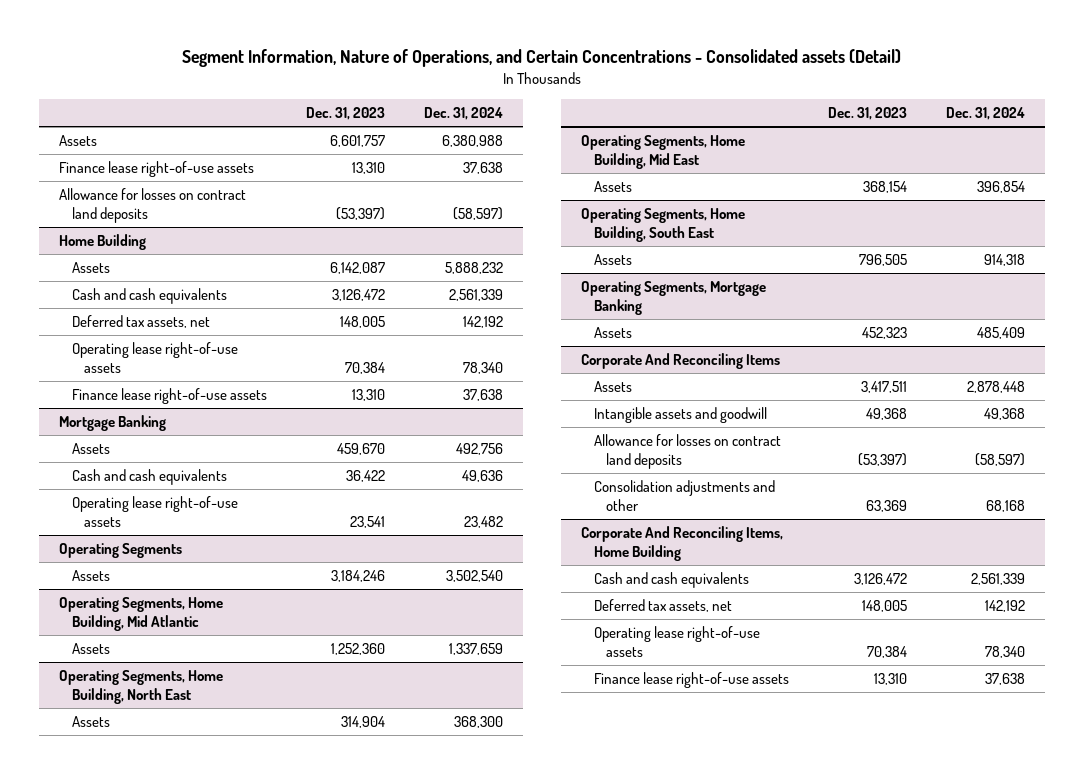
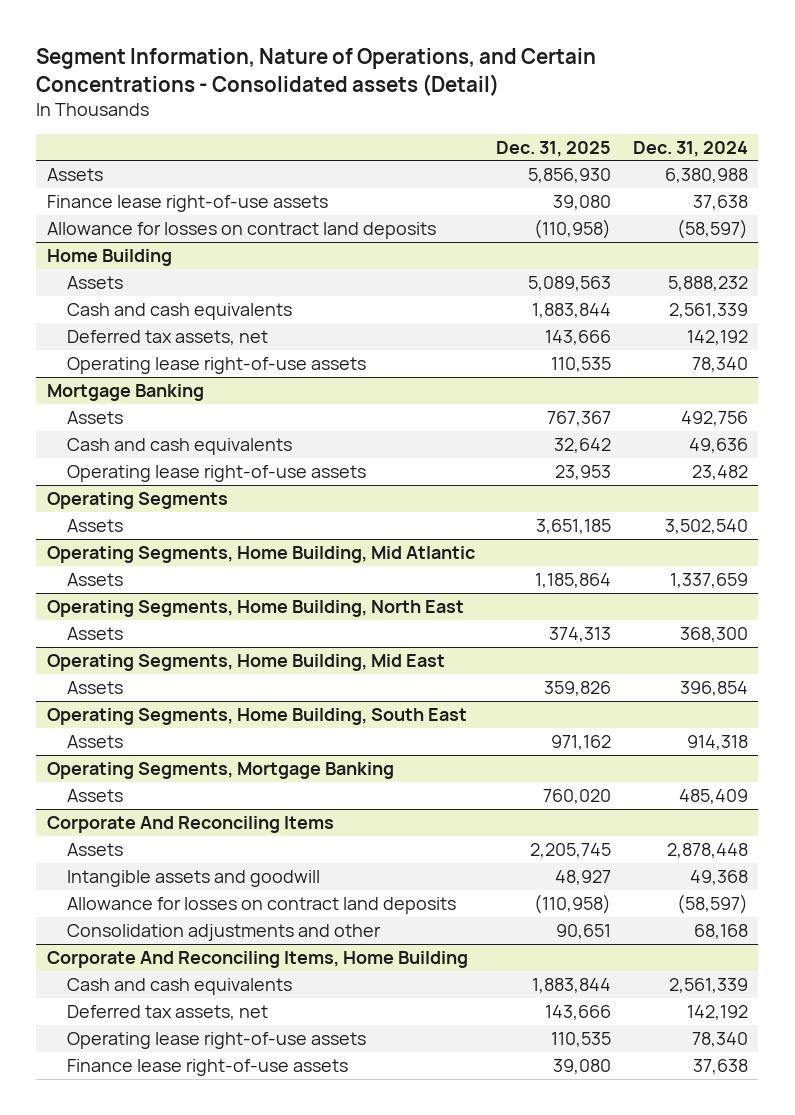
- | Dec. 31, 2023 | Dec. 31, 2024
+ | Dec. 31, 2025 | Dec. 31, 2024
@ Home Building
- Finance lease right-of-use assets | 13,310 | 37,638

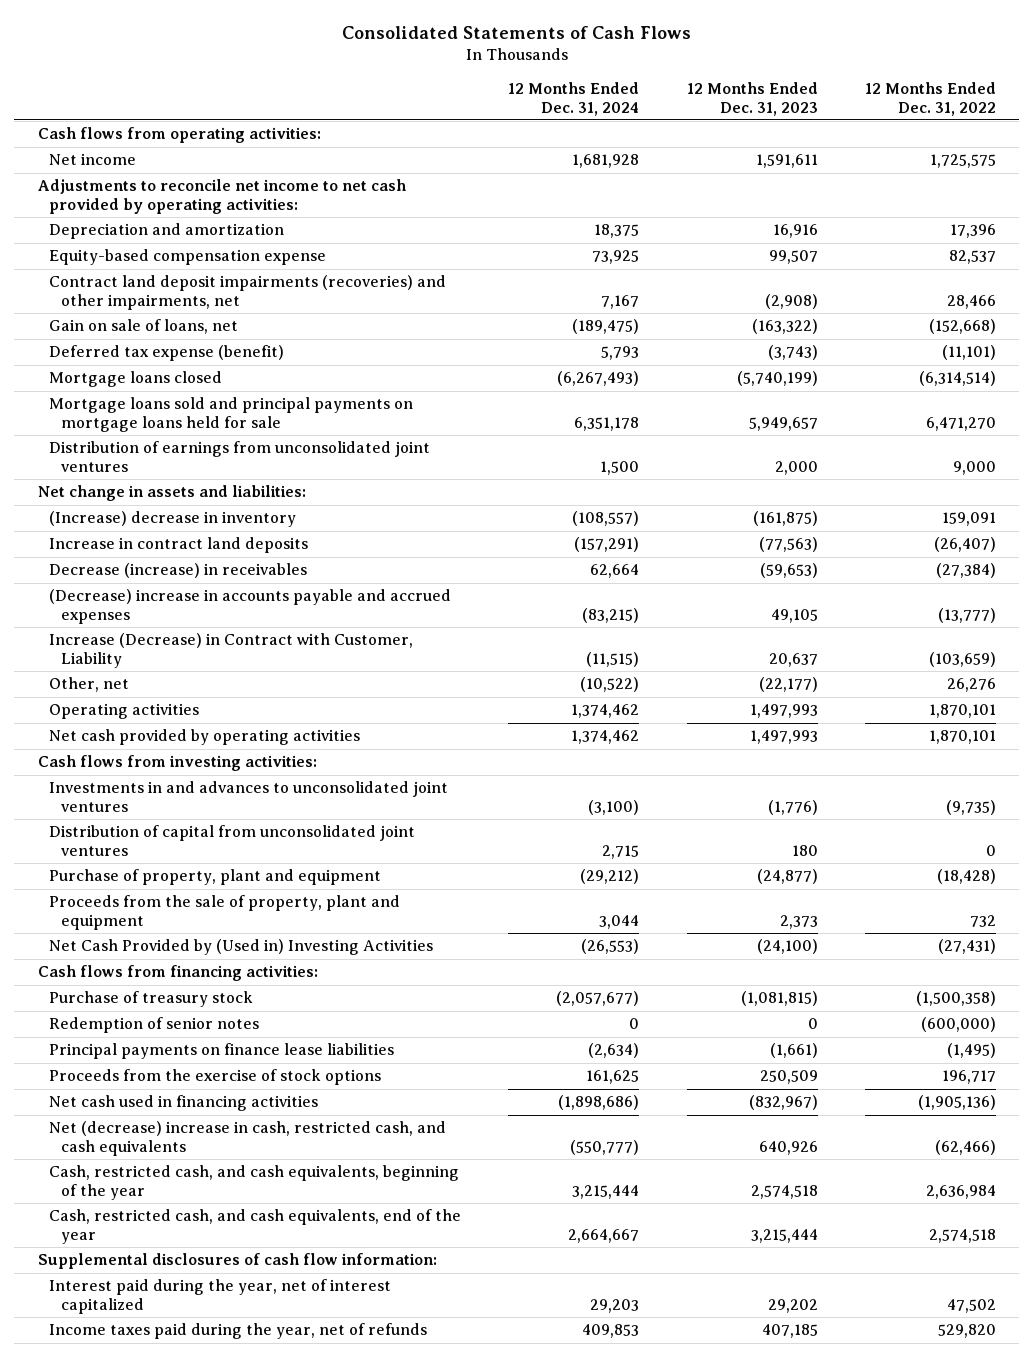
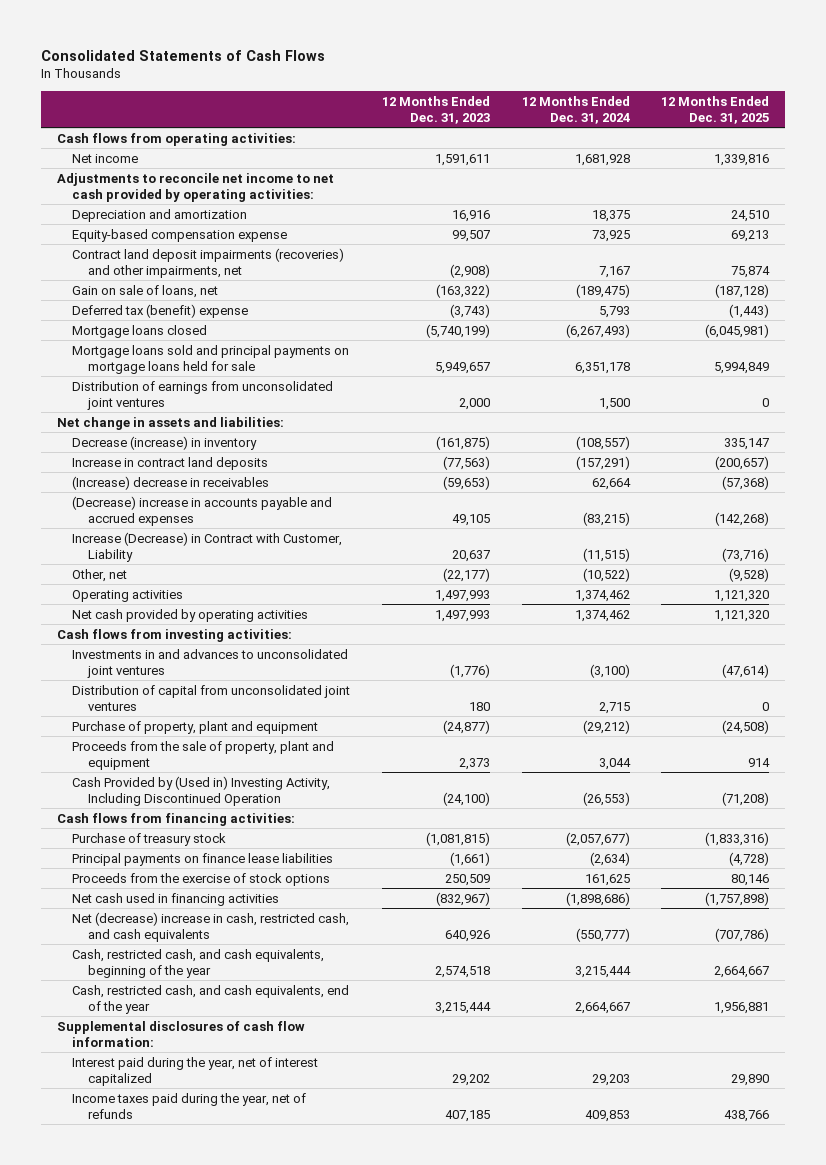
- | 12 Months Ended Dec. 31, 2024 | 12 Months Ended Dec. 31, 2023 | 12 Months Ended Dec. 31, 2022
+ | 12 Months Ended Dec. 31, 2023 | 12 Months Ended Dec. 31, 2024 | 12 Months Ended Dec. 31, 2025
- Deferred tax expense (benefit) | 5,793 | (3,743) | (11,101)
+ Deferred tax (benefit) expense | (3,743) | 5,793 | (1,443)
- (Increase) decrease in inventory | (108,557) | (161,875) | 159,091
+ Decrease (increase) in inventory | (161,875) | (108,557) | 335,147
- Decrease (increase) in receivables | 62,664 | (59,653) | (27,384)
+ (Increase) decrease in receivables | (59,653) | 62,664 | (57,368)
- Net Cash Provided by (Used in) Investing Activities | (26,553) | (24,100) | (27,431)
+ Cash Provided by (Used in) Investing Activity, Including Discontinued Operation | (24,100) | (26,553) | (71,208)
- Redemption of senior notes | 0 | 0 | (600,000)

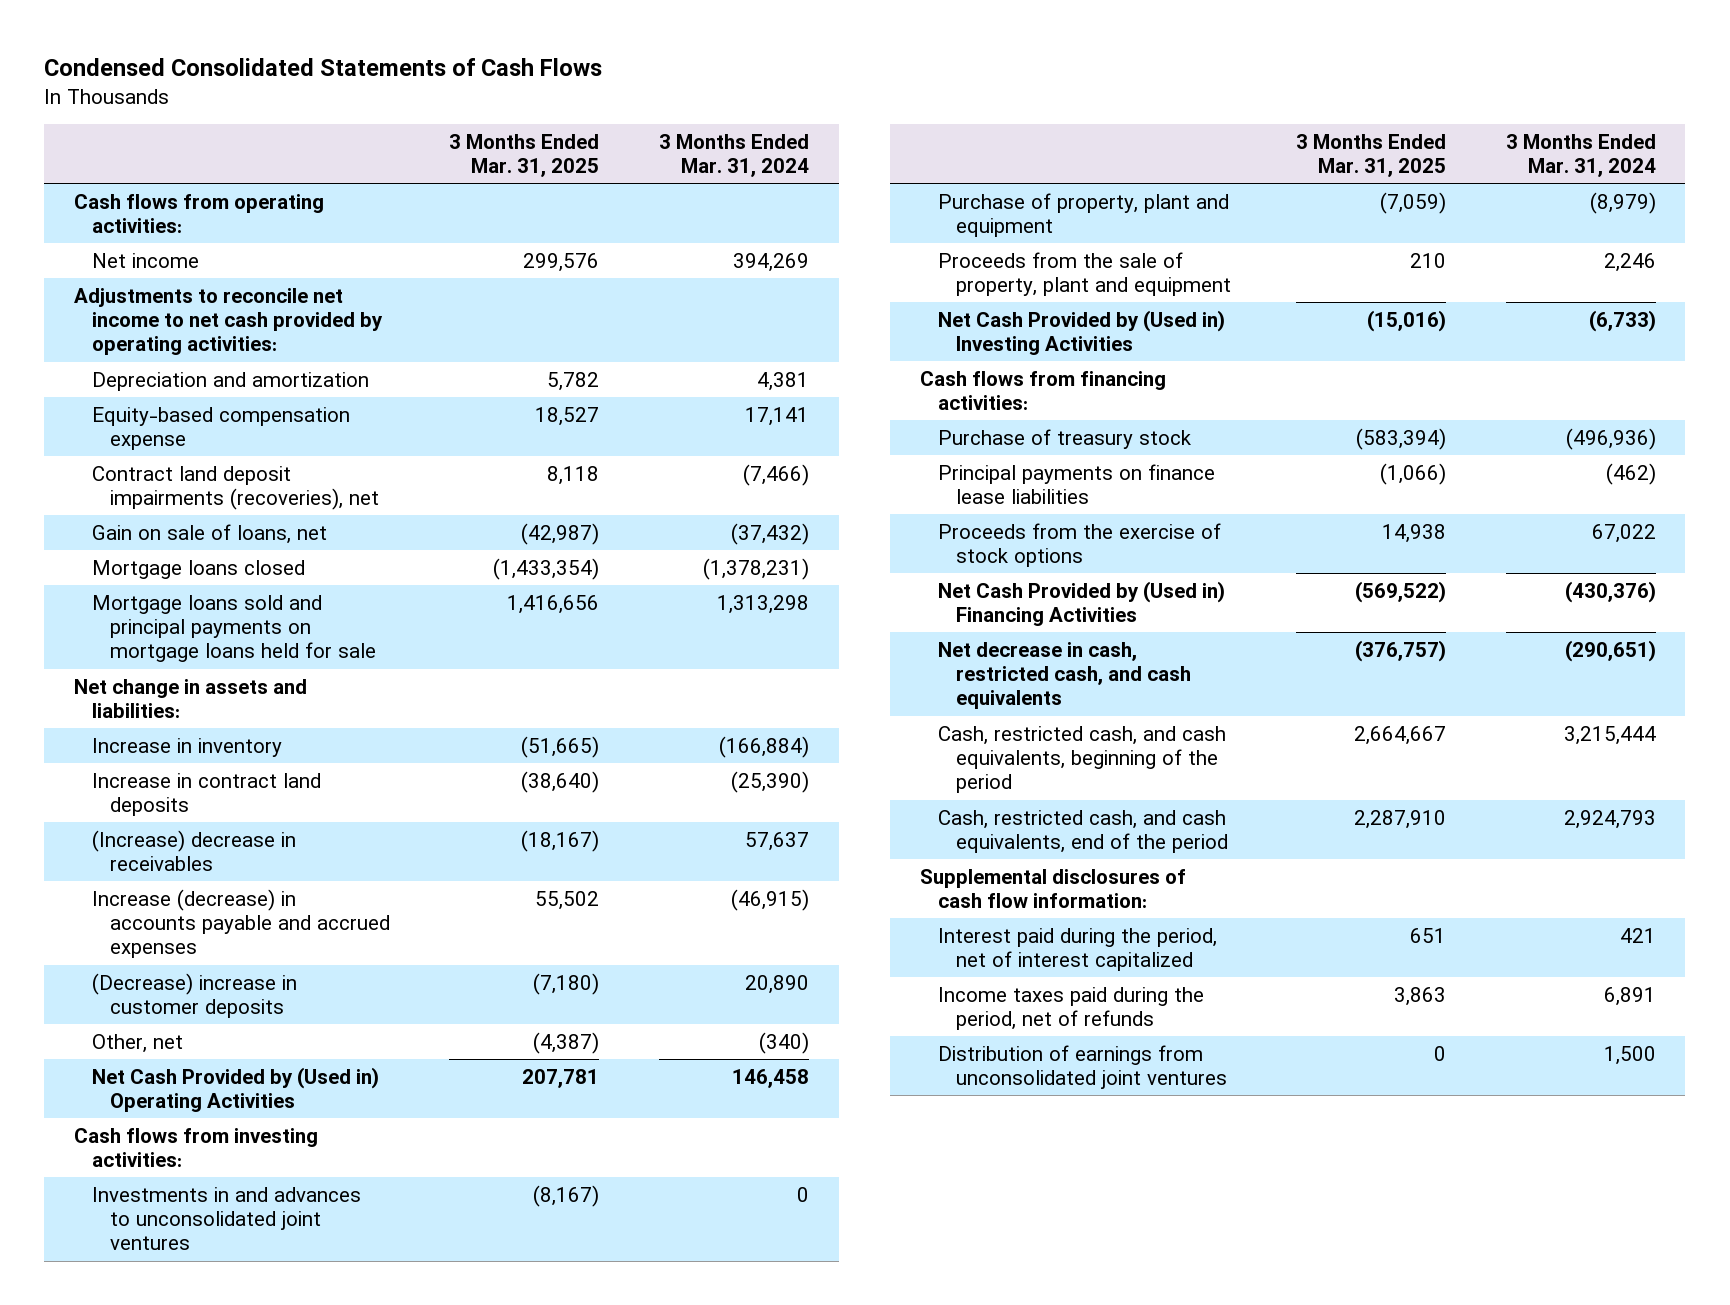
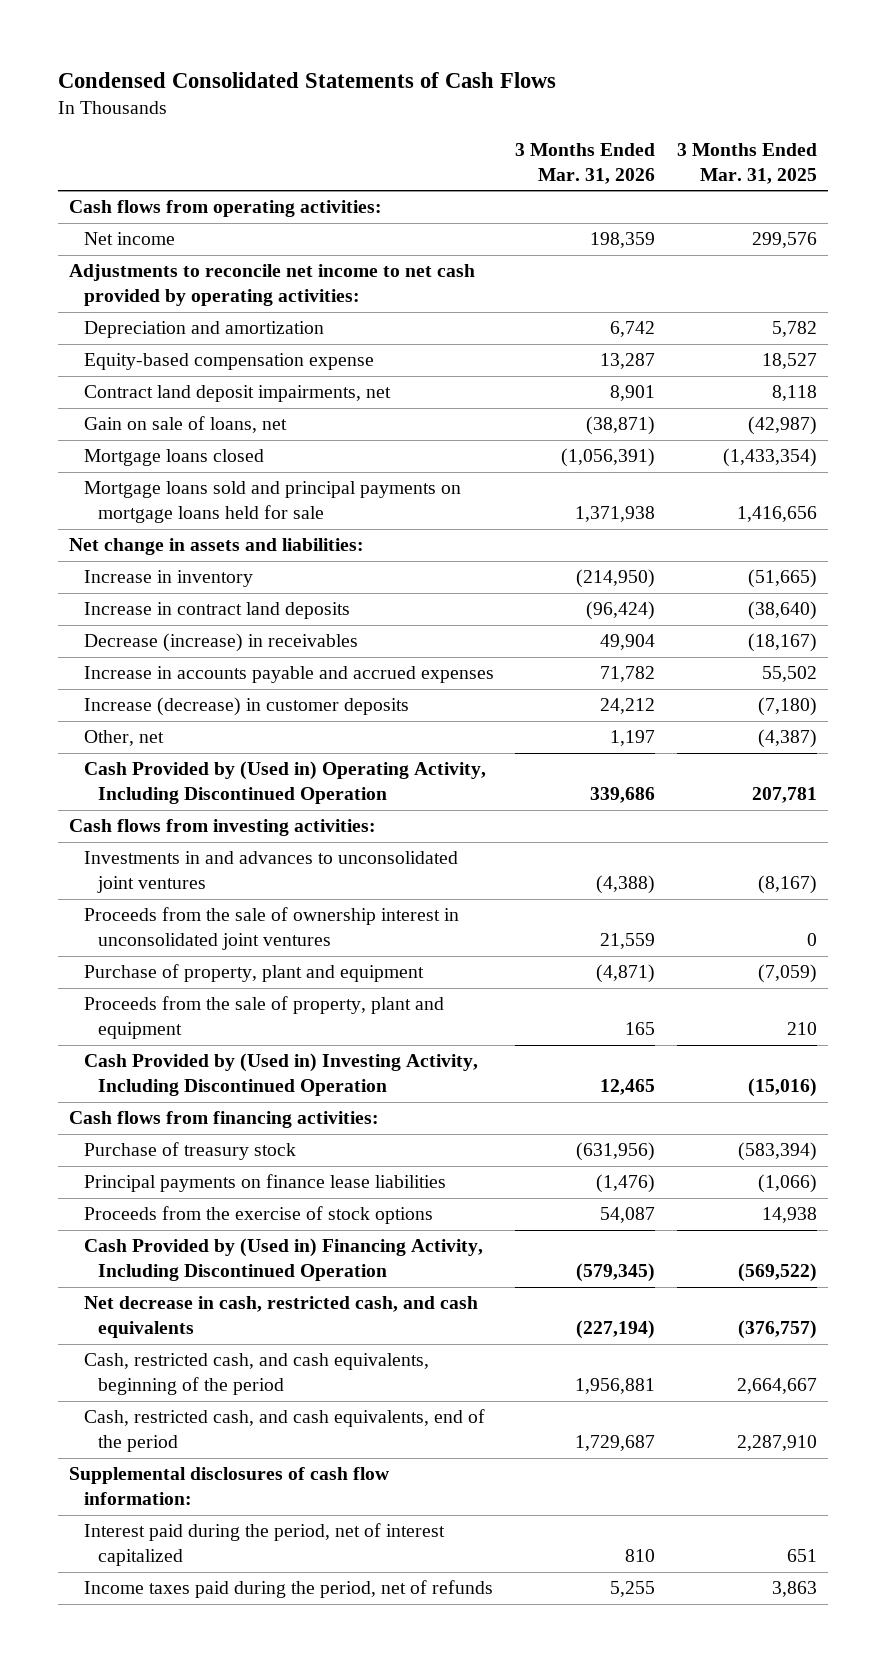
- | 3 Months Ended Mar. 31, 2025 | 3 Months Ended Mar. 31, 2024
+ | 3 Months Ended Mar. 31, 2026 | 3 Months Ended Mar. 31, 2025
- Contract land deposit impairments (recoveries), net | 8,118 | (7,466)
+ Contract land deposit impairments, net | 8,901 | 8,118
- (Increase) decrease in receivables | (18,167) | 57,637
- Increase (decrease) in accounts payable and accrued expenses | 55,502 | (46,915)
- (Decrease) increase in customer deposits | (7,180) | 20,890
+ Decrease (increase) in receivables | 49,904 | (18,167)
+ Increase in accounts payable and accrued expenses | 71,782 | 55,502
+ Increase (decrease) in customer deposits | 24,212 | (7,180)
- Net Cash Provided by (Used in) Operating Activities | 207,781 | 146,458
+ Cash Provided by (Used in) Operating Activity, Including Discontinued Operation | 339,686 | 207,781
+ Proceeds from the sale of ownership interest in unconsolidated joint ventures | 21,559 | 0
- Net Cash Provided by (Used in) Investing Activities | (15,016) | (6,733)
+ Cash Provided by (Used in) Investing Activity, Including Discontinued Operation | 12,465 | (15,016)
- Net Cash Provided by (Used in) Financing Activities | (569,522) | (430,376)
+ Cash Provided by (Used in) Financing Activity, Including Discontinued Operation | (579,345) | (569,522)
- Distribution of earnings from unconsolidated joint ventures | 0 | 1,500

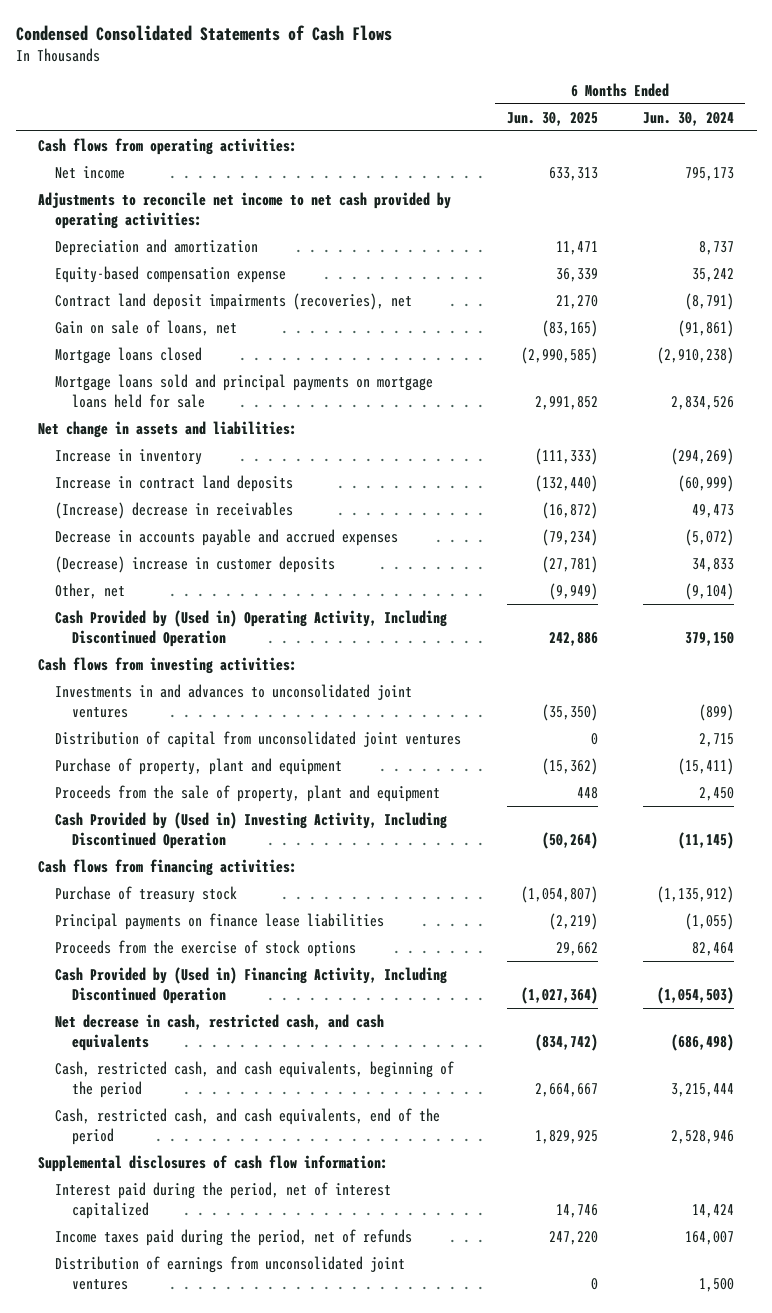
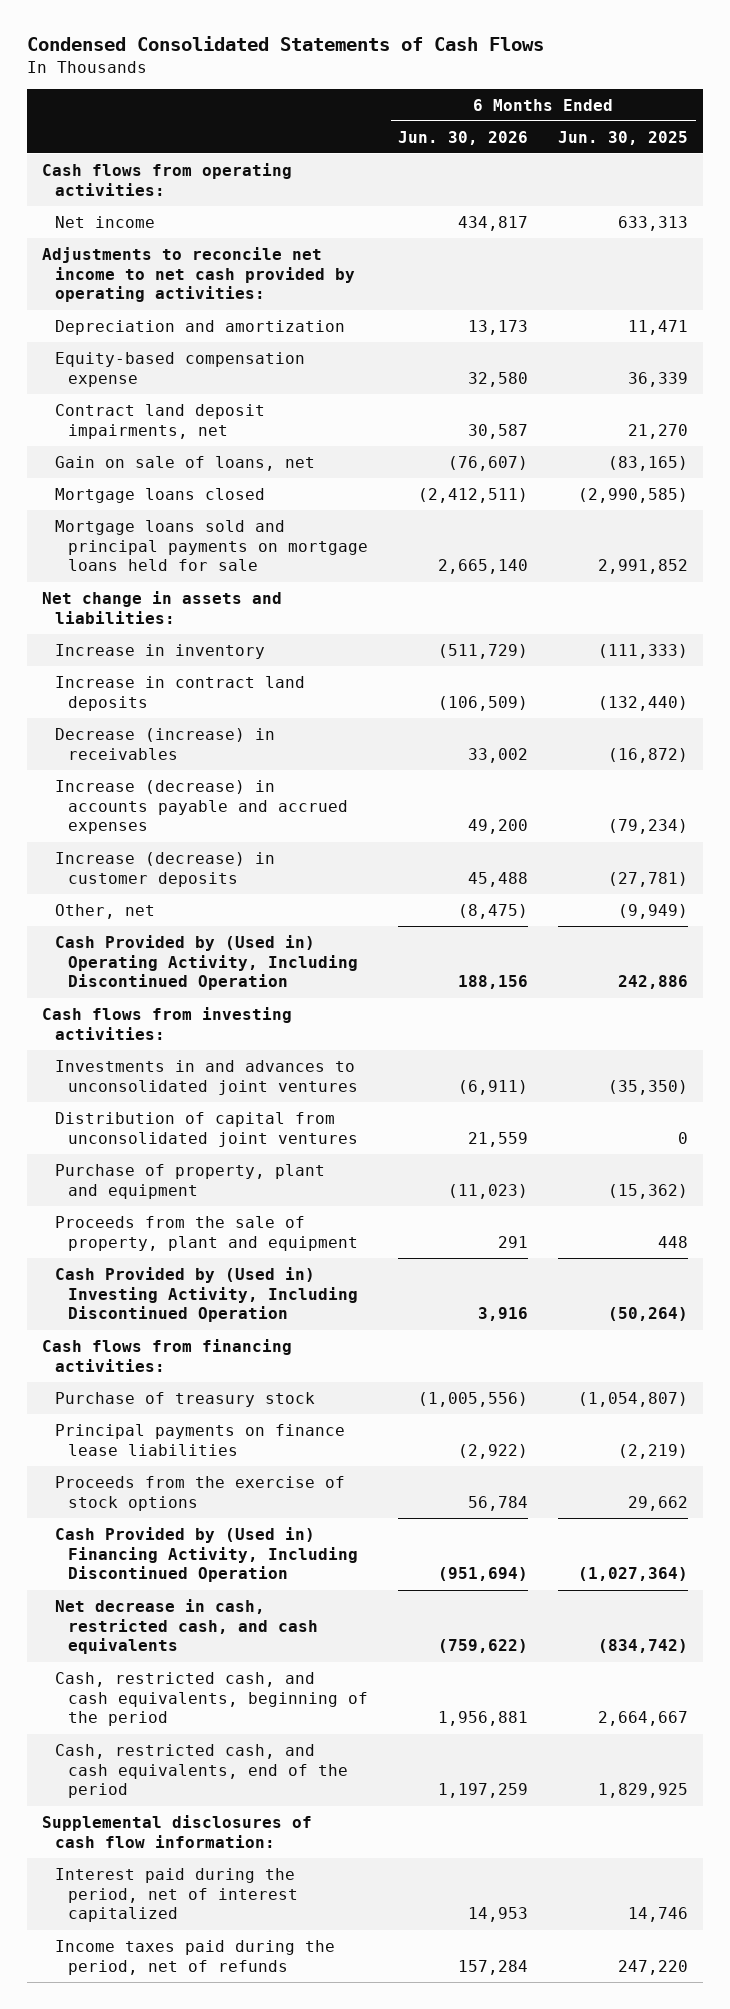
- | 6 Months Ended Jun. 30, 2025 | 6 Months Ended Jun. 30, 2024
+ | 6 Months Ended Jun. 30, 2026 | 6 Months Ended Jun. 30, 2025
- Contract land deposit impairments (recoveries), net | 21,270 | (8,791)
+ Contract land deposit impairments, net | 30,587 | 21,270
- (Increase) decrease in receivables | (16,872) | 49,473
- Decrease in accounts payable and accrued expenses | (79,234) | (5,072)
- (Decrease) increase in customer deposits | (27,781) | 34,833
+ Decrease (increase) in receivables | 33,002 | (16,872)
+ Increase (decrease) in accounts payable and accrued expenses | 49,200 | (79,234)
+ Increase (decrease) in customer deposits | 45,488 | (27,781)
- Distribution of earnings from unconsolidated joint ventures | 0 | 1,500

